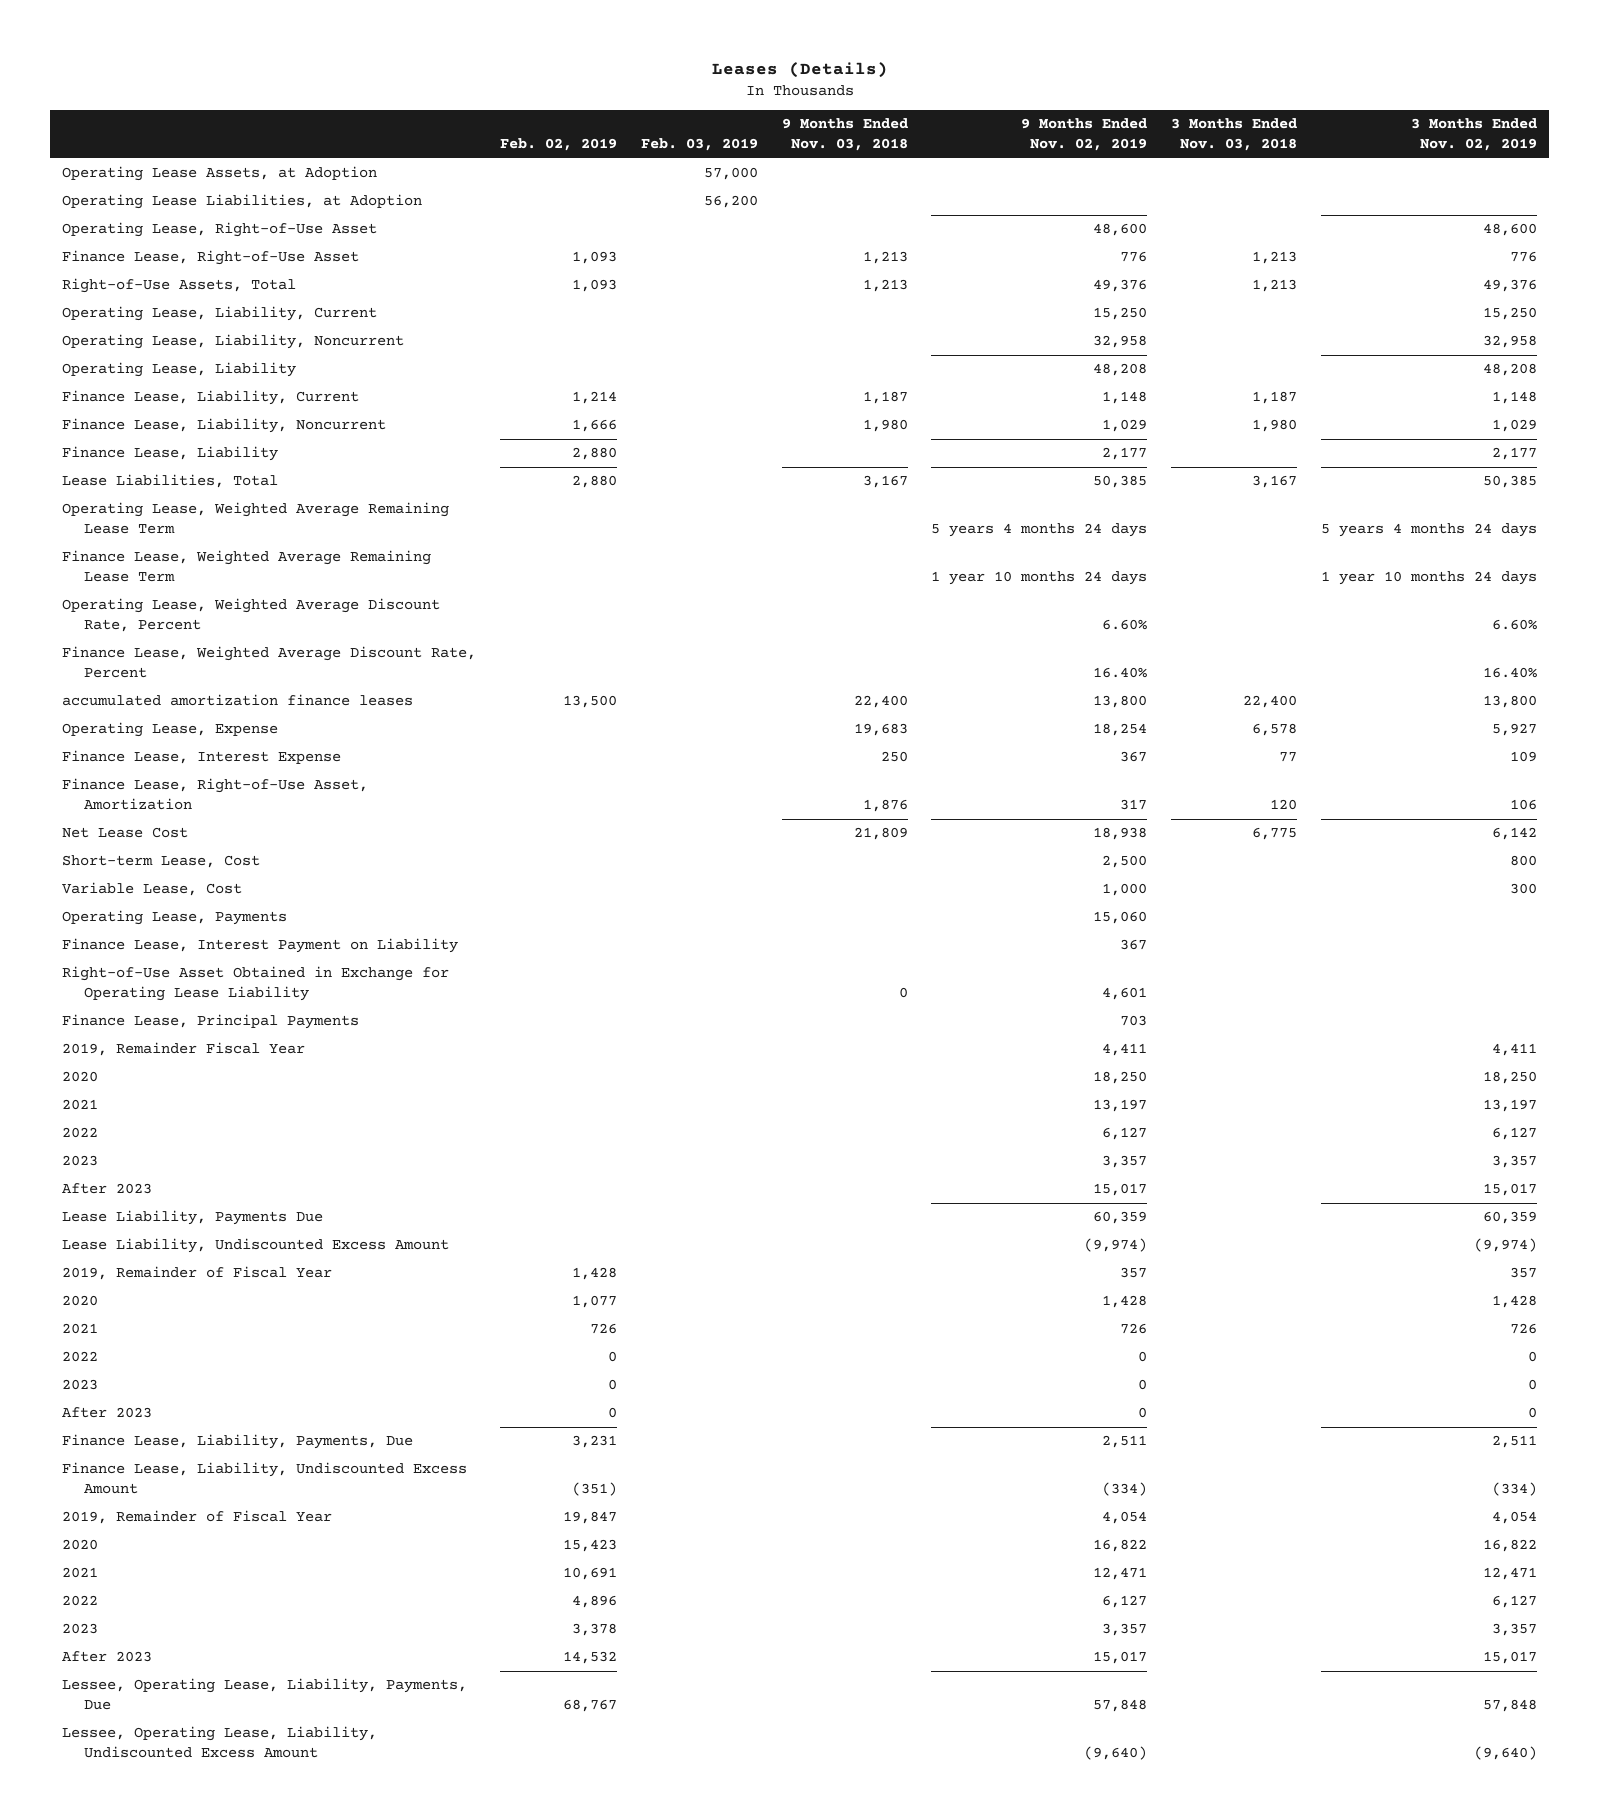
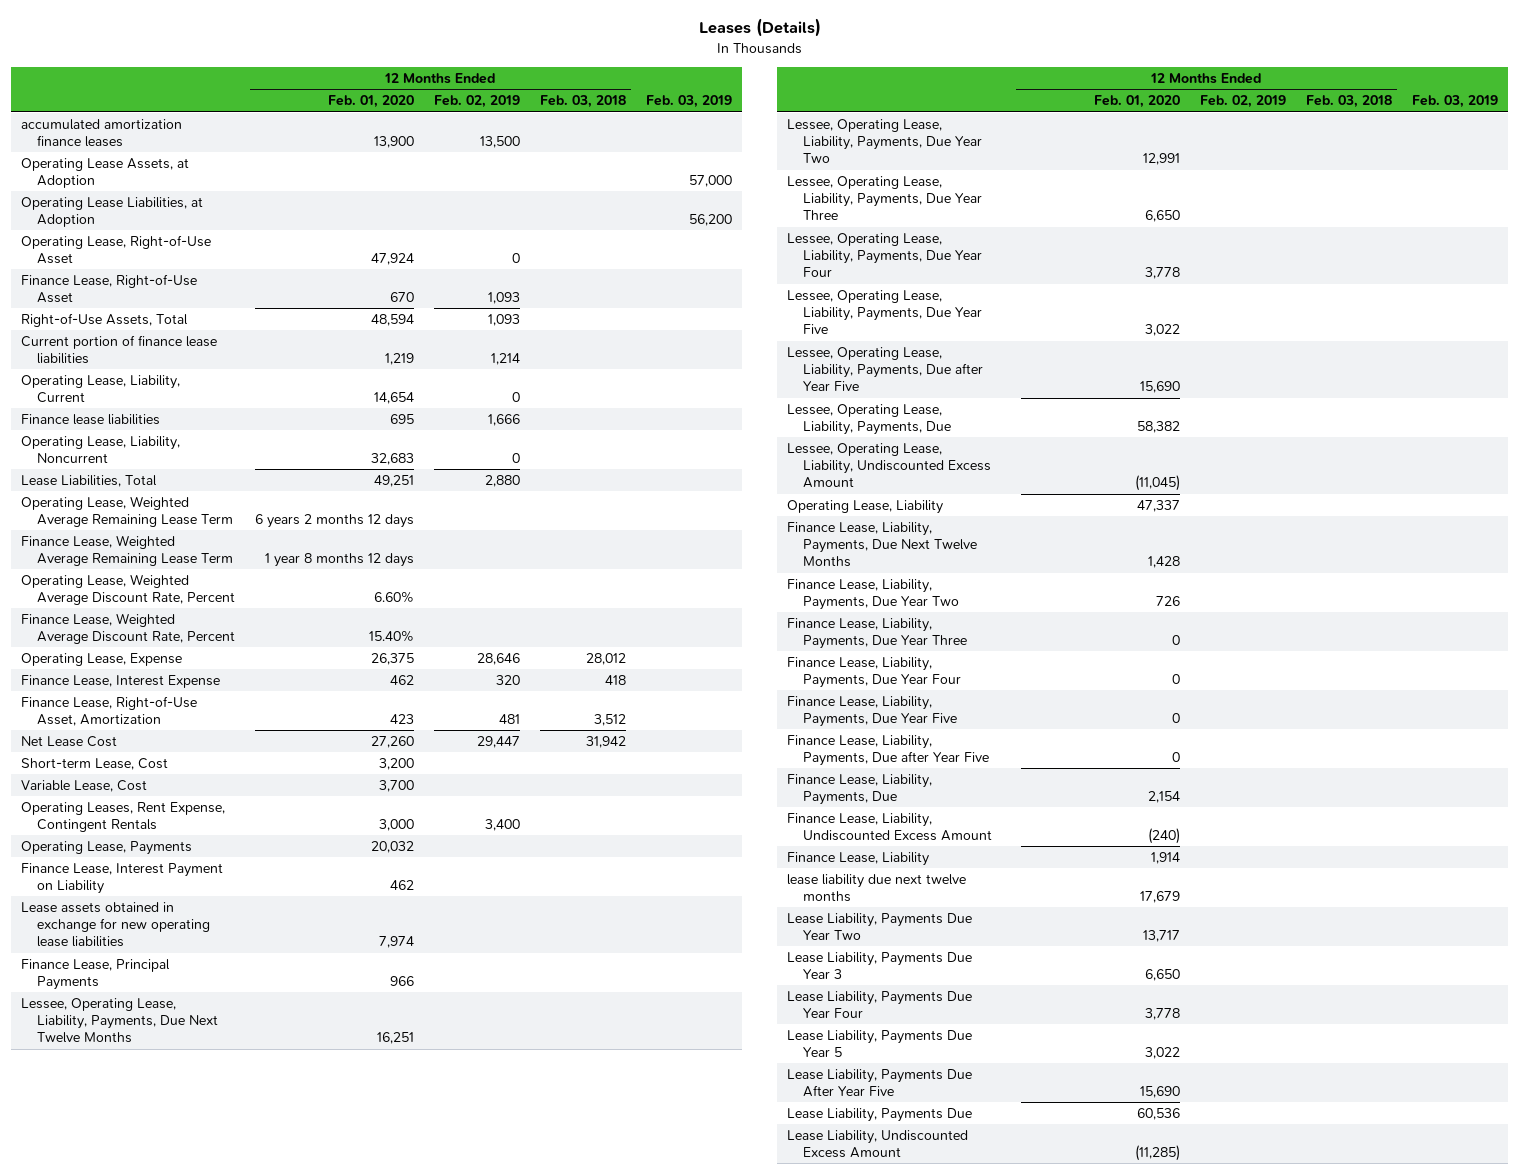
- | Feb. 02, 2019 | Feb. 03, 2019 | 9 Months Ended Nov. 03, 2018 | 9 Months Ended Nov. 02, 2019 | 3 Months Ended Nov. 03, 2018 | 3 Months Ended Nov. 02, 2019
+ | 12 Months Ended Feb. 01, 2020 | 12 Months Ended Feb. 02, 2019 | 12 Months Ended Feb. 03, 2018 | Feb. 03, 2019
moved up: accumulated amortization finance leases | 13,900 | 13,500 | |
+ Current portion of finance lease liabilities | 1,219 | 1,214 | |
+ Finance lease liabilities | 695 | 1,666 | |
- Finance Lease, Liability, Current | 1,214 | | 1,187 | 1,148 | 1,187 | 1,148
- Finance Lease, Liability, Noncurrent | 1,666 | | 1,980 | 1,029 | 1,980 | 1,029
+ Operating Leases, Rent Expense, Contingent Rentals | 3,000 | 3,400 | |
- Right-of-Use Asset Obtained in Exchange for Operating Lease Liability | | | 0 | 4,601 | |
+ Lease assets obtained in exchange for new operating lease liabilities | 7,974 | | |
- 2019, Remainder Fiscal Year | | | | 4,411 | | 4,411
- 2020 | | | | 18,250 | | 18,250
- 2021 | | | | 13,197 | | 13,197
- 2022 | | | | 6,127 | | 6,127
- 2023 | | | | 3,357 | | 3,357
- After 2023 | | | | 15,017 | | 15,017
- 2019, Remainder of Fiscal Year | 1,428 | | | 357 | | 357
- 2020 | 1,077 | | | 1,428 | | 1,428
- 2021 | 726 | | | 726 | | 726
- 2022 | 0 | | | 0 | | 0
- 2023 | 0 | | | 0 | | 0
- After 2023 | 0 | | | 0 | | 0
- 2019, Remainder of Fiscal Year | 19,847 | | | 4,054 | | 4,054
- 2020 | 15,423 | | | 16,822 | | 16,822
- 2021 | 10,691 | | | 12,471 | | 12,471
- 2022 | 4,896 | | | 6,127 | | 6,127
- 2023 | 3,378 | | | 3,357 | | 3,357
- After 2023 | 14,532 | | | 15,017 | | 15,017
+ Lessee, Operating Lease, Liability, Payments, Due Next Twelve Months | 16,251 | | |
+ Lessee, Operating Lease, Liability, Payments, Due Year Two | 12,991 | | |
+ Lessee, Operating Lease, Liability, Payments, Due Year Three | 6,650 | | |
+ Lessee, Operating Lease, Liability, Payments, Due Year Four | 3,778 | | |
+ Lessee, Operating Lease, Liability, Payments, Due Year Five | 3,022 | | |
+ Lessee, Operating Lease, Liability, Payments, Due after Year Five | 15,690 | | |
moved down: Operating Lease, Liability | 47,337 | | |
+ Finance Lease, Liability, Payments, Due Next Twelve Months | 1,428 | | |
+ Finance Lease, Liability, Payments, Due Year Two | 726 | | |
+ Finance Lease, Liability, Payments, Due Year Three | 0 | | |
+ Finance Lease, Liability, Payments, Due Year Four | 0 | | |
+ Finance Lease, Liability, Payments, Due Year Five | 0 | | |
+ Finance Lease, Liability, Payments, Due after Year Five | 0 | | |
moved down: Finance Lease, Liability, Payments, Due | 2,154 | | |
moved down: Finance Lease, Liability, Undiscounted Excess Amount | (240) | | |
moved down: Finance Lease, Liability | 1,914 | | |
+ lease liability due next twelve months | 17,679 | | |
+ Lease Liability, Payments Due Year Two | 13,717 | | |
+ Lease Liability, Payments Due Year 3 | 6,650 | | |
+ Lease Liability, Payments Due Year Four | 3,778 | | |
+ Lease Liability, Payments Due Year 5 | 3,022 | | |
+ Lease Liability, Payments Due After Year Five | 15,690 | | |
moved down: Lease Liability, Payments Due | 60,536 | | |
moved down: Lease Liability, Undiscounted Excess Amount | (11,285) | | |

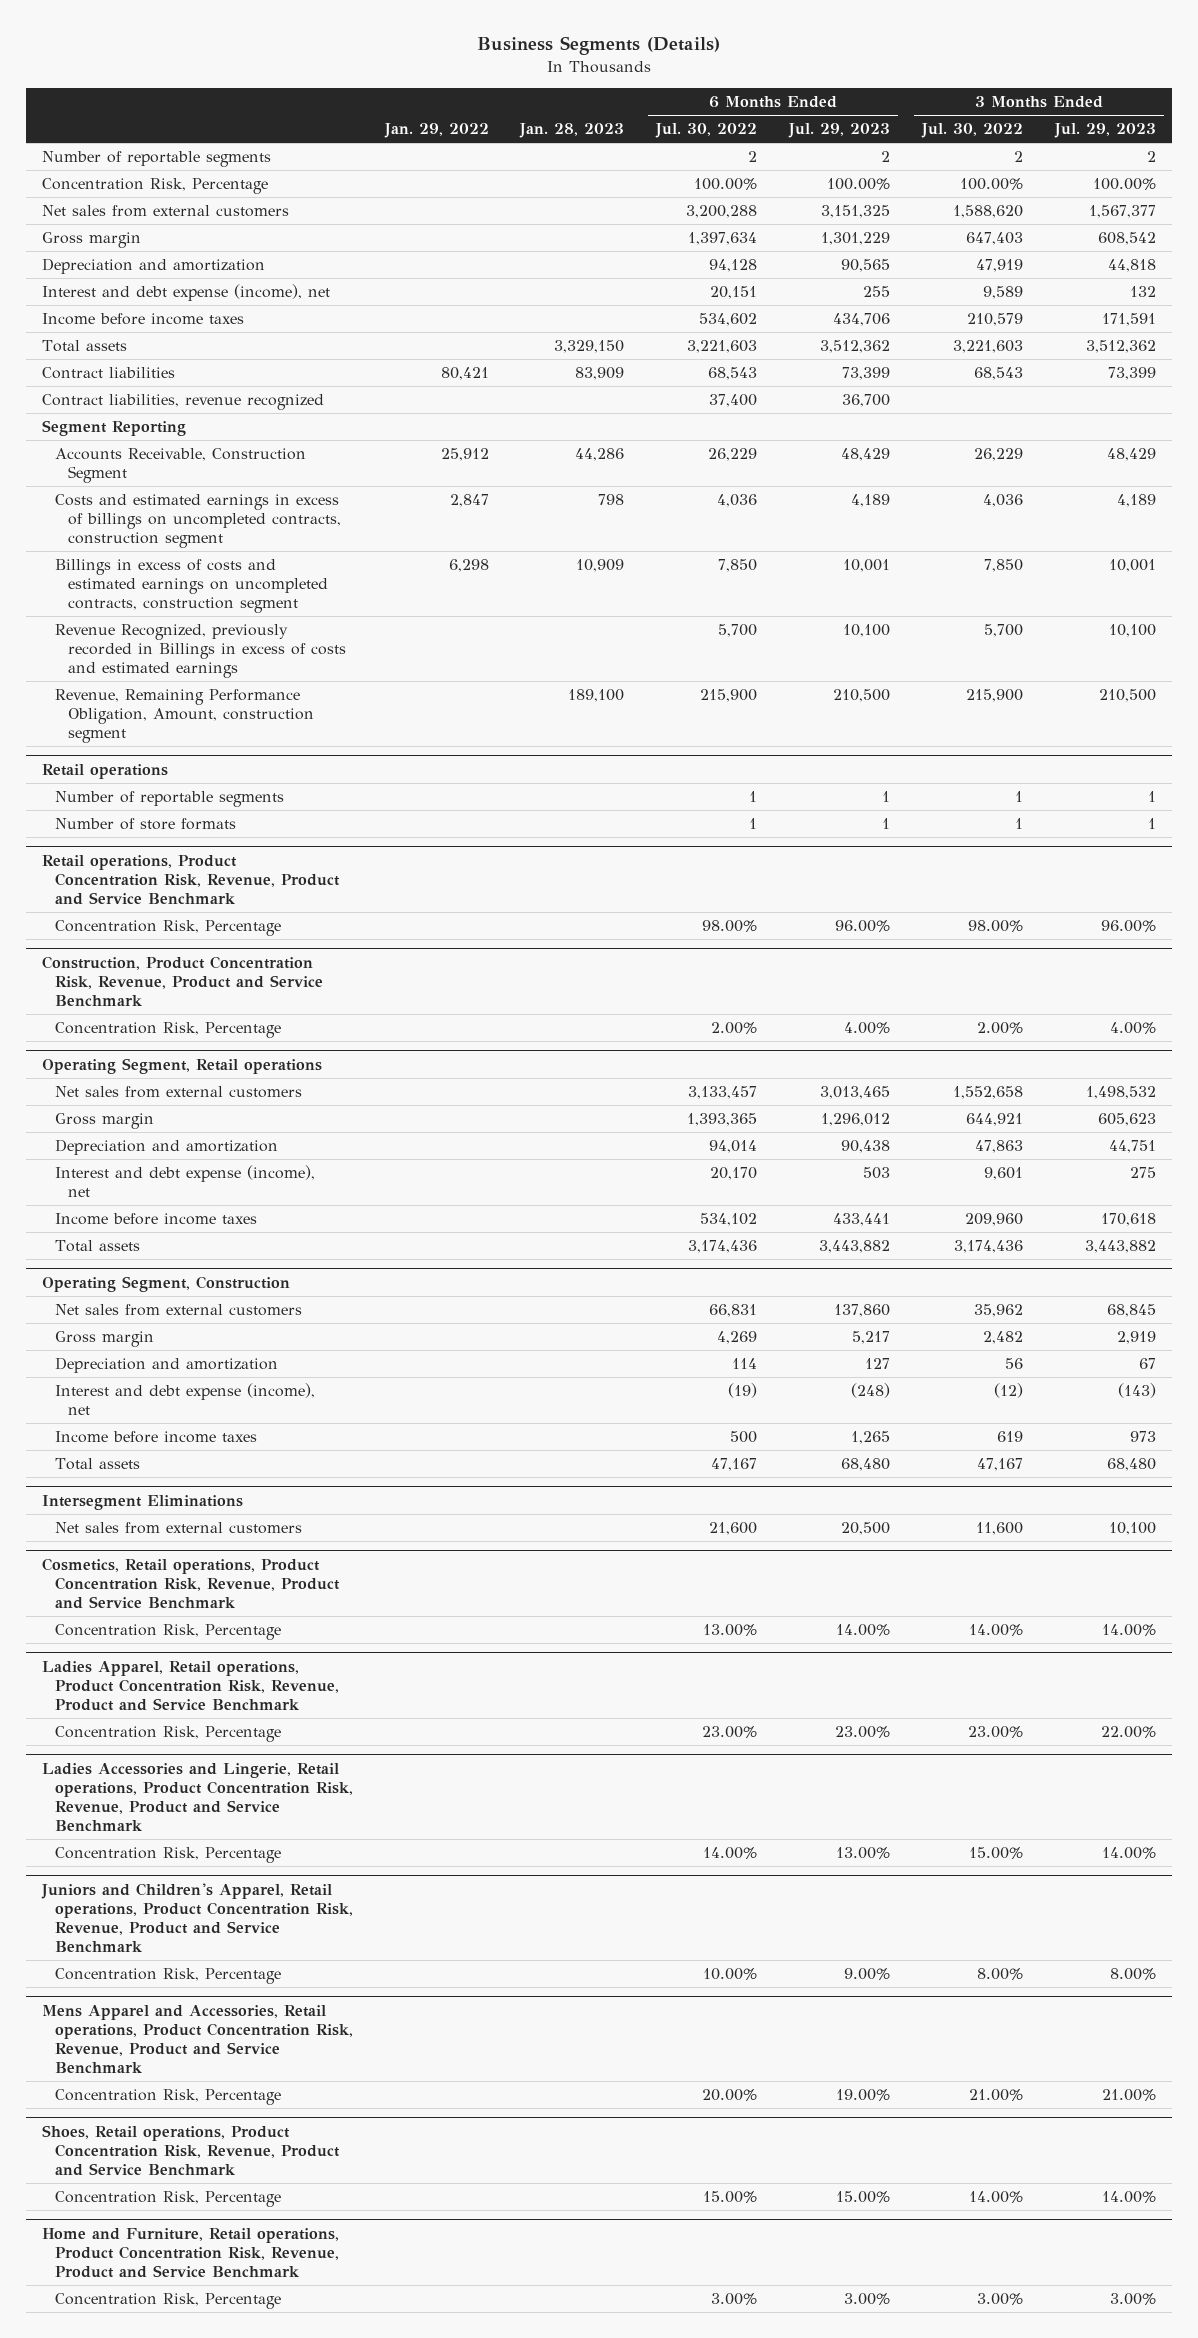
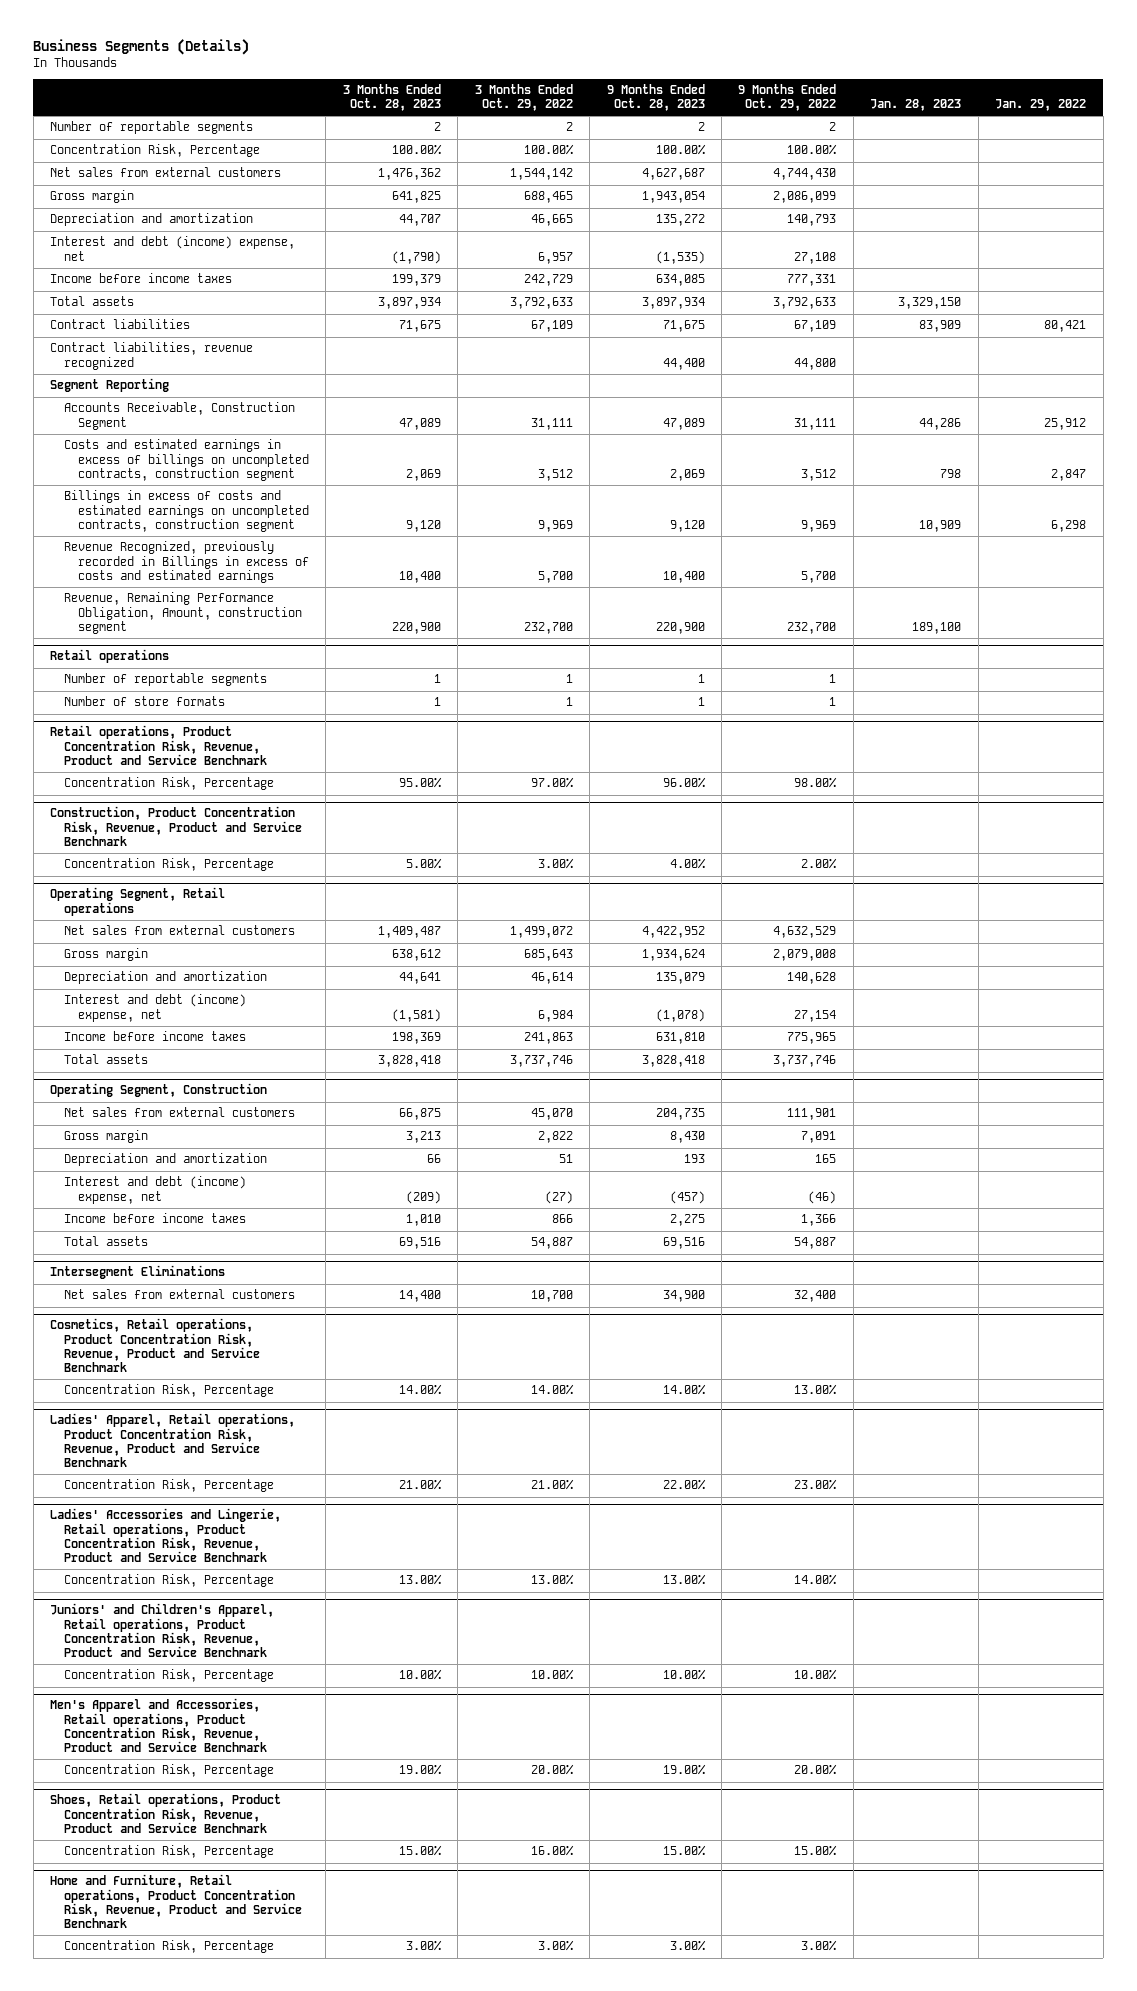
- | Jan. 29, 2022 | Jan. 28, 2023 | 6 Months Ended Jul. 30, 2022 | 6 Months Ended Jul. 29, 2023 | 3 Months Ended Jul. 30, 2022 | 3 Months Ended Jul. 29, 2023
+ | 3 Months Ended Oct. 28, 2023 | 3 Months Ended Oct. 29, 2022 | 9 Months Ended Oct. 28, 2023 | 9 Months Ended Oct. 29, 2022 | Jan. 28, 2023 | Jan. 29, 2022
- Interest and debt expense (income), net | | | 20,151 | 255 | 9,589 | 132
+ Interest and debt (income) expense, net | (1,790) | 6,957 | (1,535) | 27,108 | |
@ Operating Segment, Retail operations
- Interest and debt expense (income), net | | | 20,170 | 503 | 9,601 | 275
+ Interest and debt (income) expense, net | (1,581) | 6,984 | (1,078) | 27,154 | |
@ Operating Segment, Construction
- Interest and debt expense (income), net | | | (19) | (248) | (12) | (143)
+ Interest and debt (income) expense, net | (209) | (27) | (457) | (46) | |
- Ladies Apparel, Retail operations, Product Concentration Risk, Revenue, Product and Service Benchmark
+ Ladies' Apparel, Retail operations, Product Concentration Risk, Revenue, Product and Service Benchmark
- Ladies Accessories and Lingerie, Retail operations, Product Concentration Risk, Revenue, Product and Service Benchmark
+ Ladies' Accessories and Lingerie, Retail operations, Product Concentration Risk, Revenue, Product and Service Benchmark
- Juniors and Children's Apparel, Retail operations, Product Concentration Risk, Revenue, Product and Service Benchmark
+ Juniors' and Children's Apparel, Retail operations, Product Concentration Risk, Revenue, Product and Service Benchmark
- Mens Apparel and Accessories, Retail operations, Product Concentration Risk, Revenue, Product and Service Benchmark
+ Men's Apparel and Accessories, Retail operations, Product Concentration Risk, Revenue, Product and Service Benchmark

